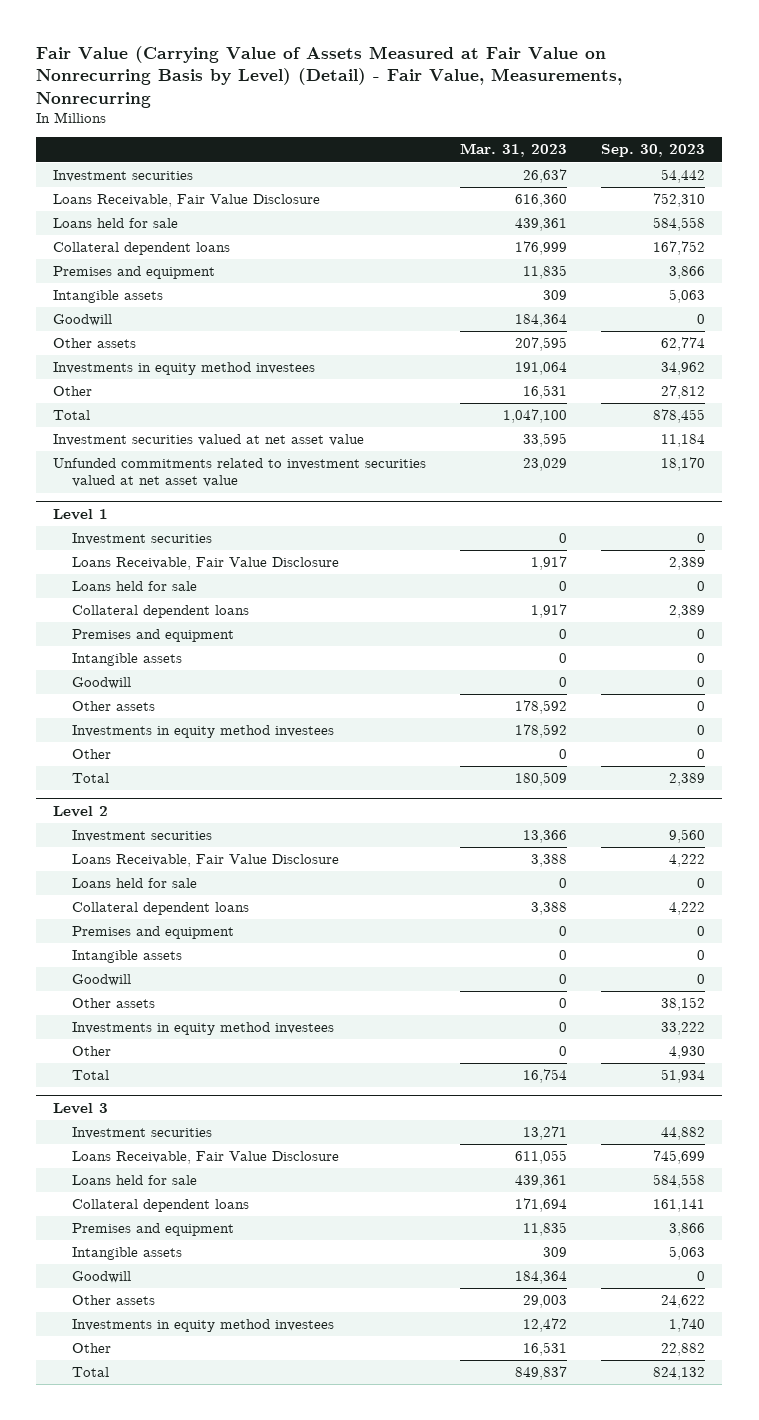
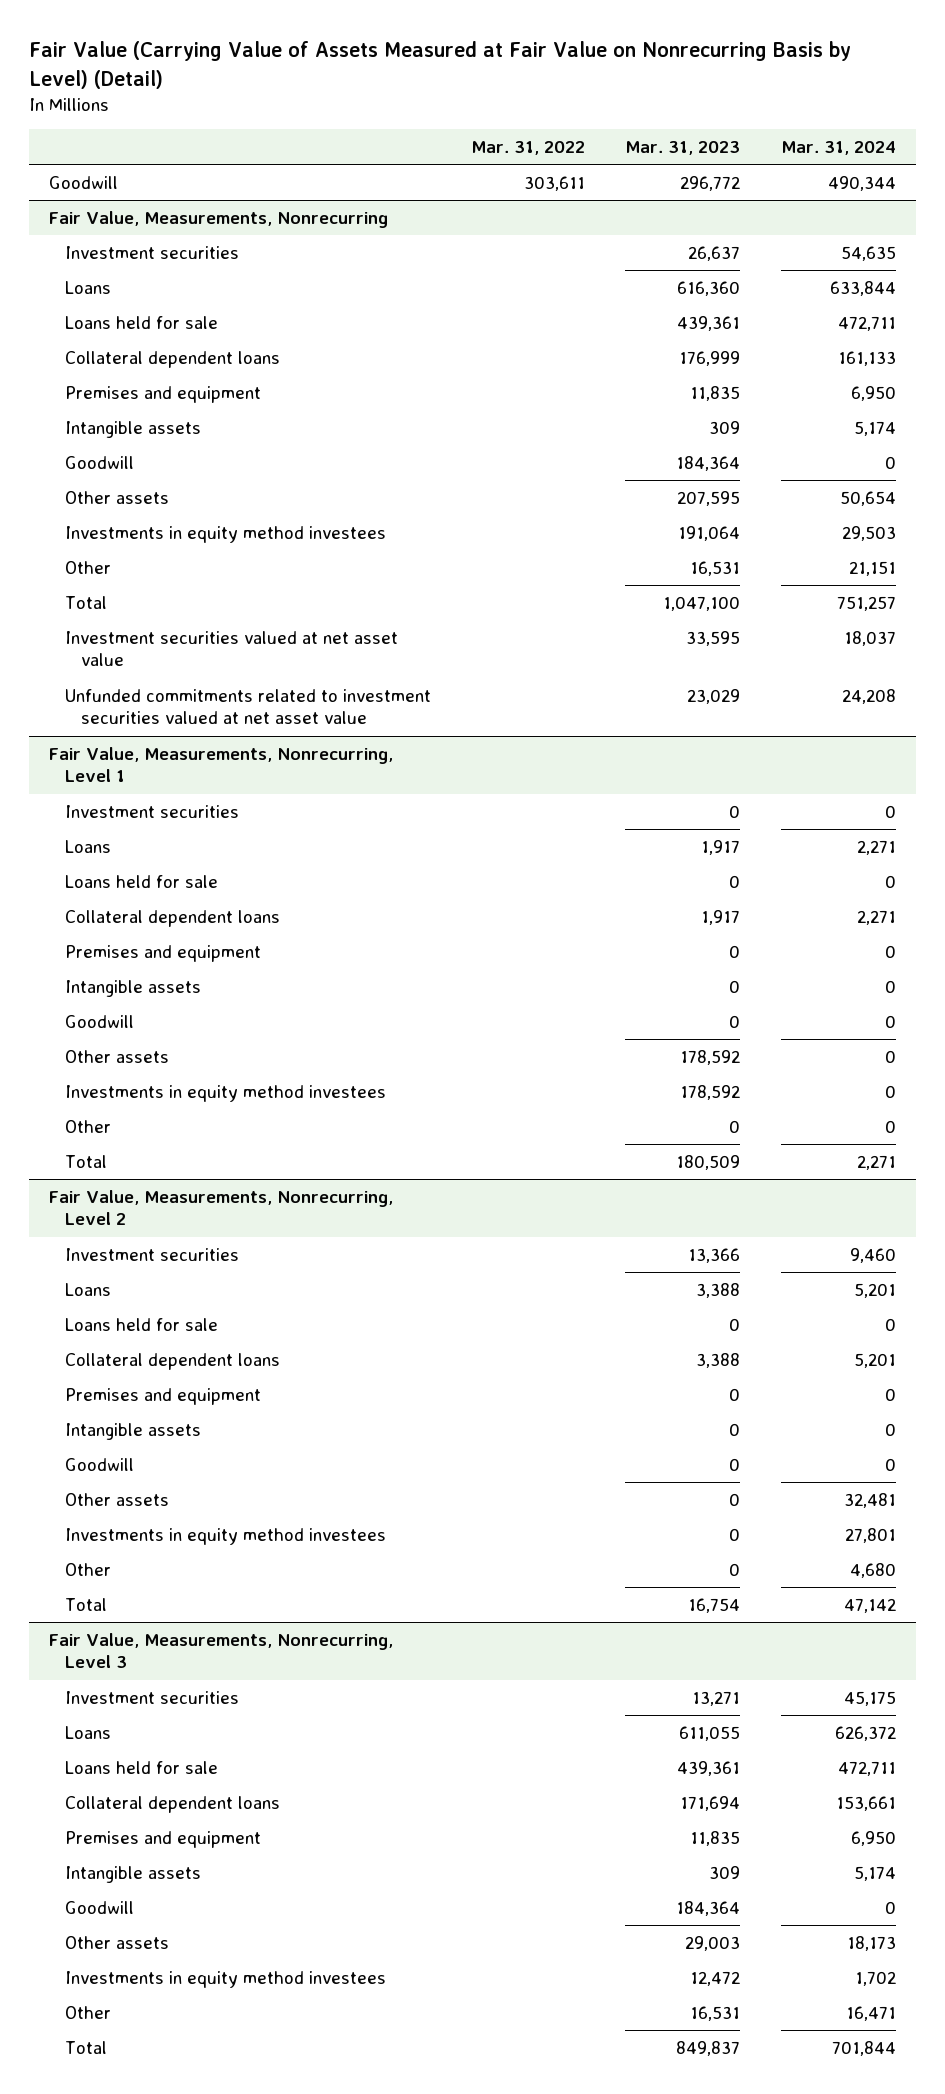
- Fair Value (Carrying Value of Assets Measured at Fair Value on Nonrecurring Basis by Level) (Detail) - Fair Value, Measurements, Nonrecurring
+ Fair Value (Carrying Value of Assets Measured at Fair Value on Nonrecurring Basis by Level) (Detail)
- | Mar. 31, 2023 | Sep. 30, 2023
+ | Mar. 31, 2022 | Mar. 31, 2023 | Mar. 31, 2024
+ Goodwill | 303,611 | 296,772 | 490,344
+ Fair Value, Measurements, Nonrecurring
- Loans Receivable, Fair Value Disclosure | 616,360 | 752,310
+ Loans | | 616,360 | 633,844
- Level 1
+ Fair Value, Measurements, Nonrecurring, Level 1
- Loans Receivable, Fair Value Disclosure | 1,917 | 2,389
+ Loans | | 1,917 | 2,271
- Level 2
+ Fair Value, Measurements, Nonrecurring, Level 2
- Loans Receivable, Fair Value Disclosure | 3,388 | 4,222
+ Loans | | 3,388 | 5,201
- Level 3
+ Fair Value, Measurements, Nonrecurring, Level 3
- Loans Receivable, Fair Value Disclosure | 611,055 | 745,699
+ Loans | | 611,055 | 626,372

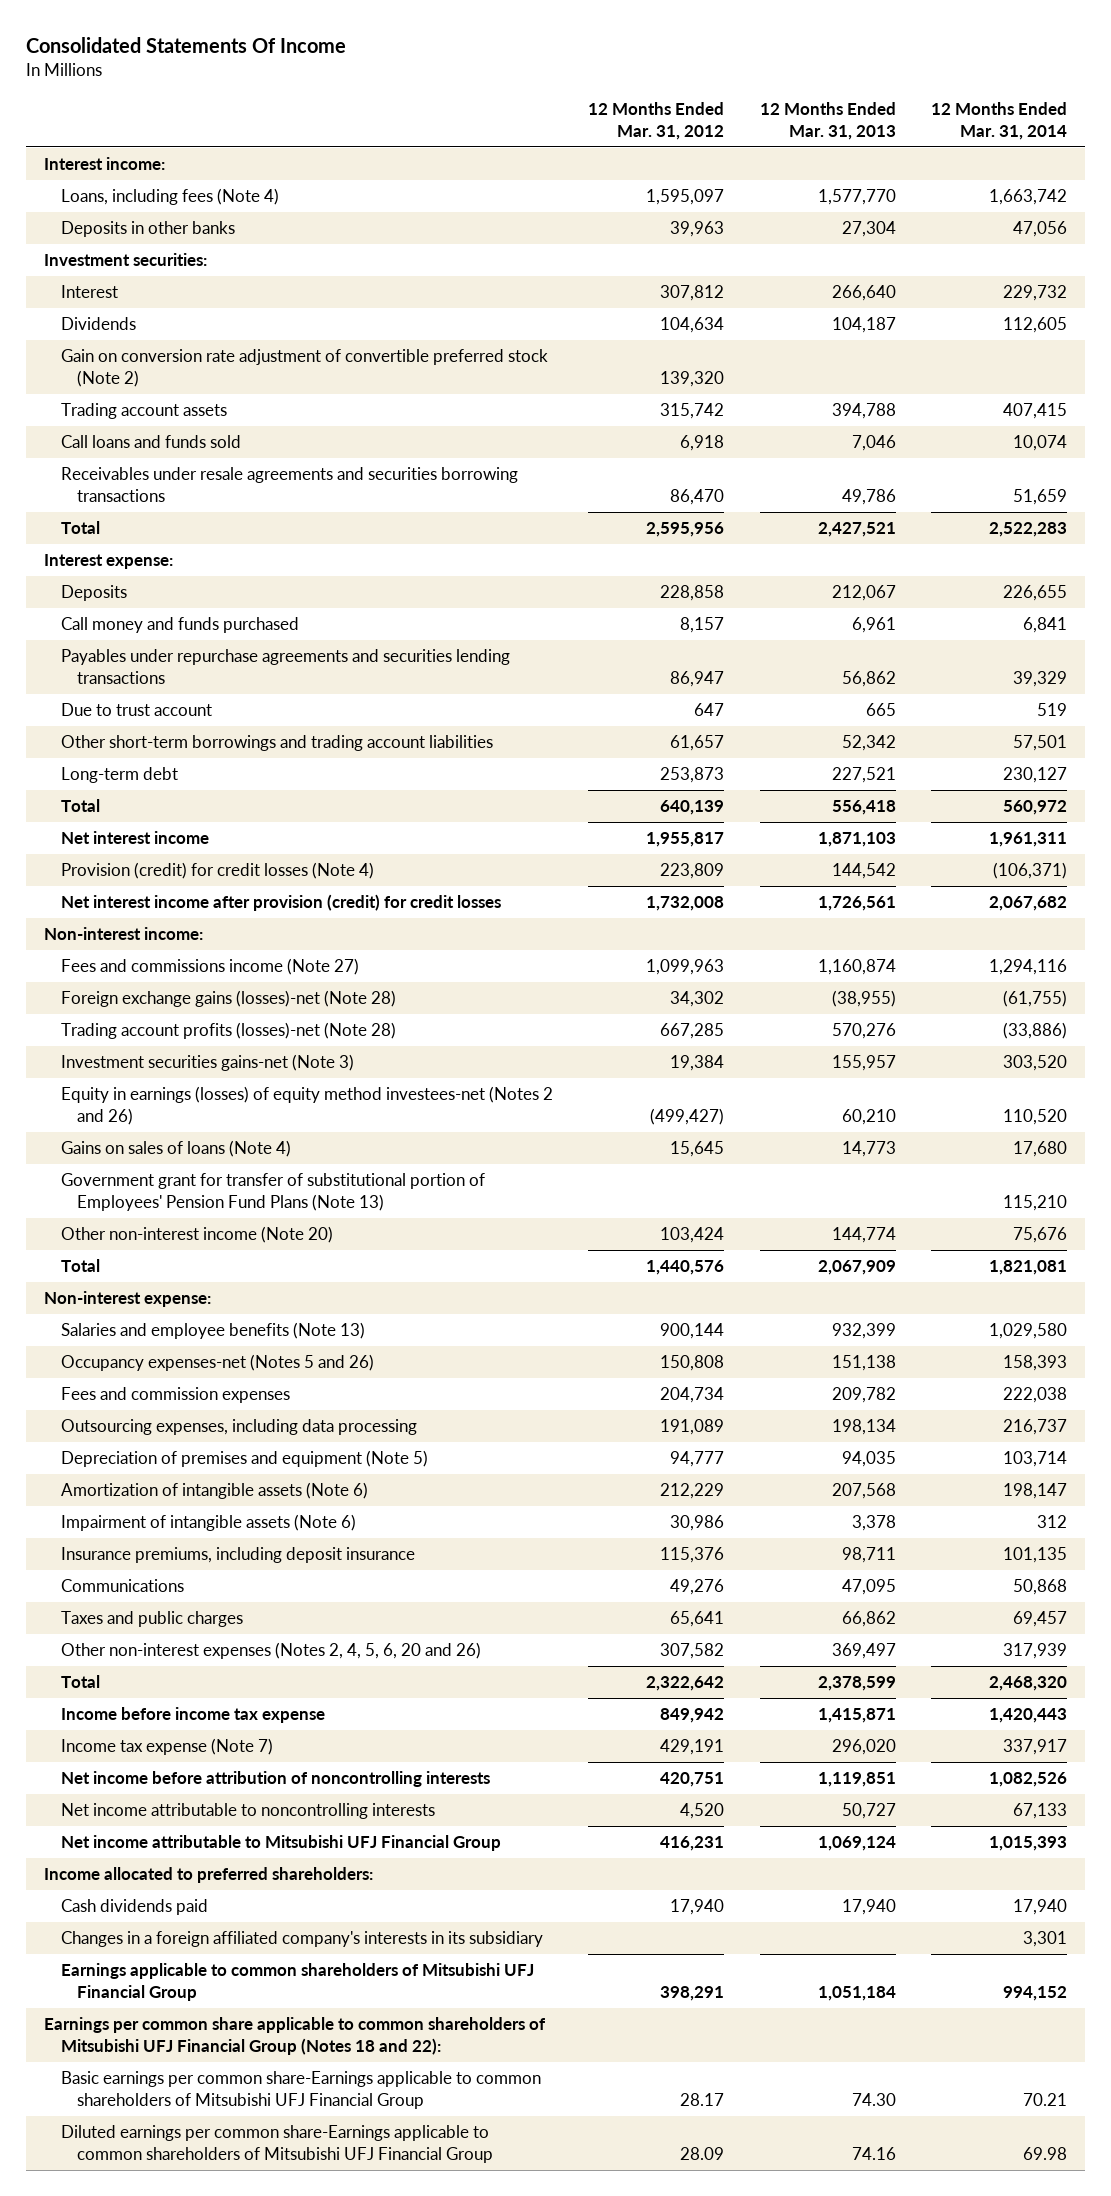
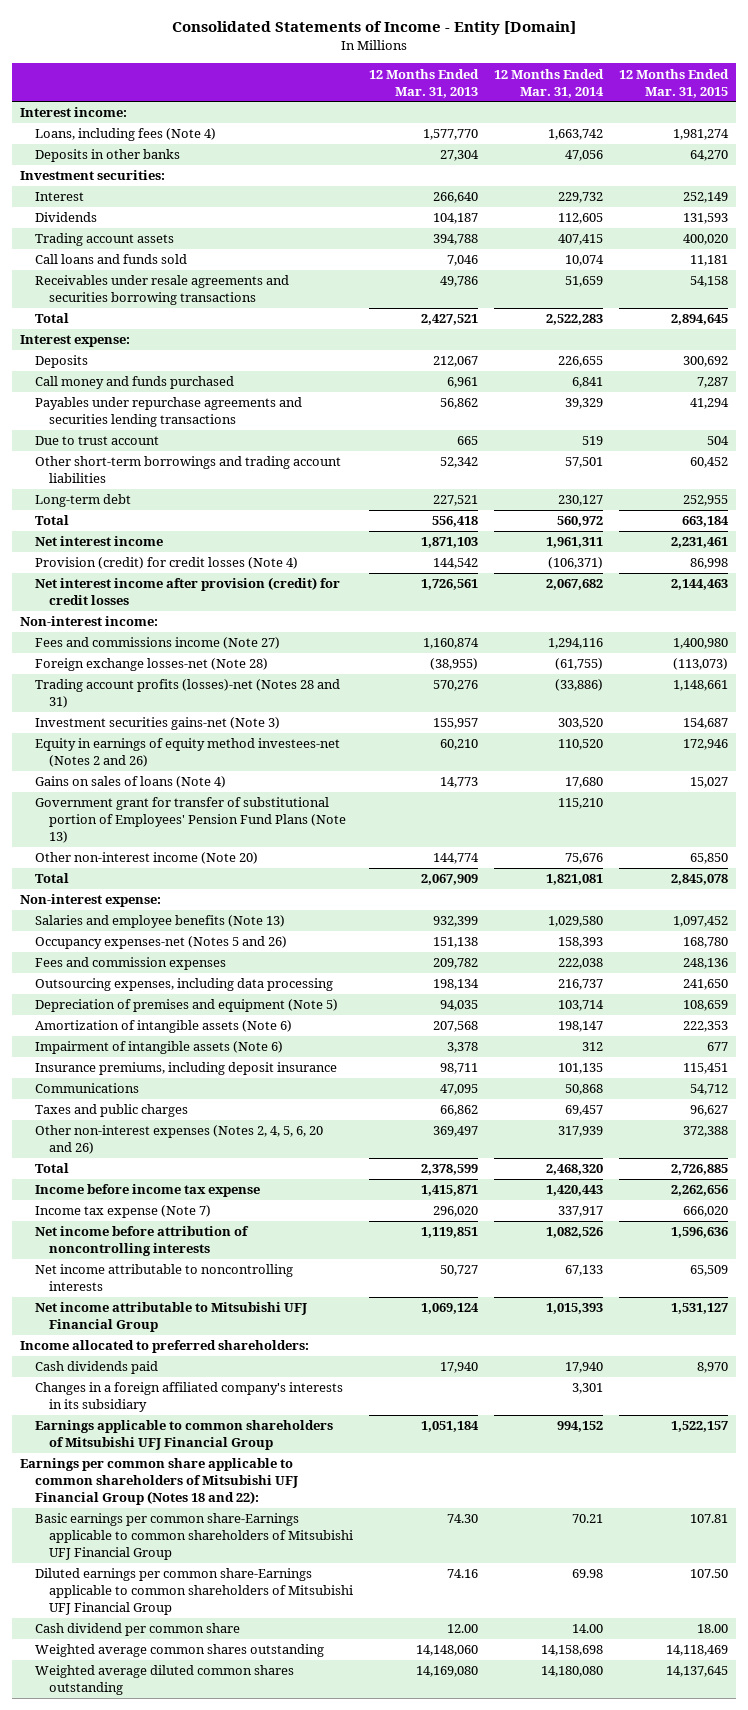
- Consolidated Statements Of Income
+ Consolidated Statements of Income - Entity [Domain]
- | 12 Months Ended Mar. 31, 2012 | 12 Months Ended Mar. 31, 2013 | 12 Months Ended Mar. 31, 2014
+ | 12 Months Ended Mar. 31, 2013 | 12 Months Ended Mar. 31, 2014 | 12 Months Ended Mar. 31, 2015
- Gain on conversion rate adjustment of convertible preferred stock (Note 2) | 139,320 | |
- Foreign exchange gains (losses)-net (Note 28) | 34,302 | (38,955) | (61,755)
- Trading account profits (losses)-net (Note 28) | 667,285 | 570,276 | (33,886)
+ Foreign exchange losses-net (Note 28) | (38,955) | (61,755) | (113,073)
+ Trading account profits (losses)-net (Notes 28 and 31) | 570,276 | (33,886) | 1,148,661
- Equity in earnings (losses) of equity method investees-net (Notes 2 and 26) | (499,427) | 60,210 | 110,520
+ Equity in earnings of equity method investees-net (Notes 2 and 26) | 60,210 | 110,520 | 172,946
+ Cash dividend per common share | 12.00 | 14.00 | 18.00
+ Weighted average common shares outstanding | 14,148,060 | 14,158,698 | 14,118,469
+ Weighted average diluted common shares outstanding | 14,169,080 | 14,180,080 | 14,137,645

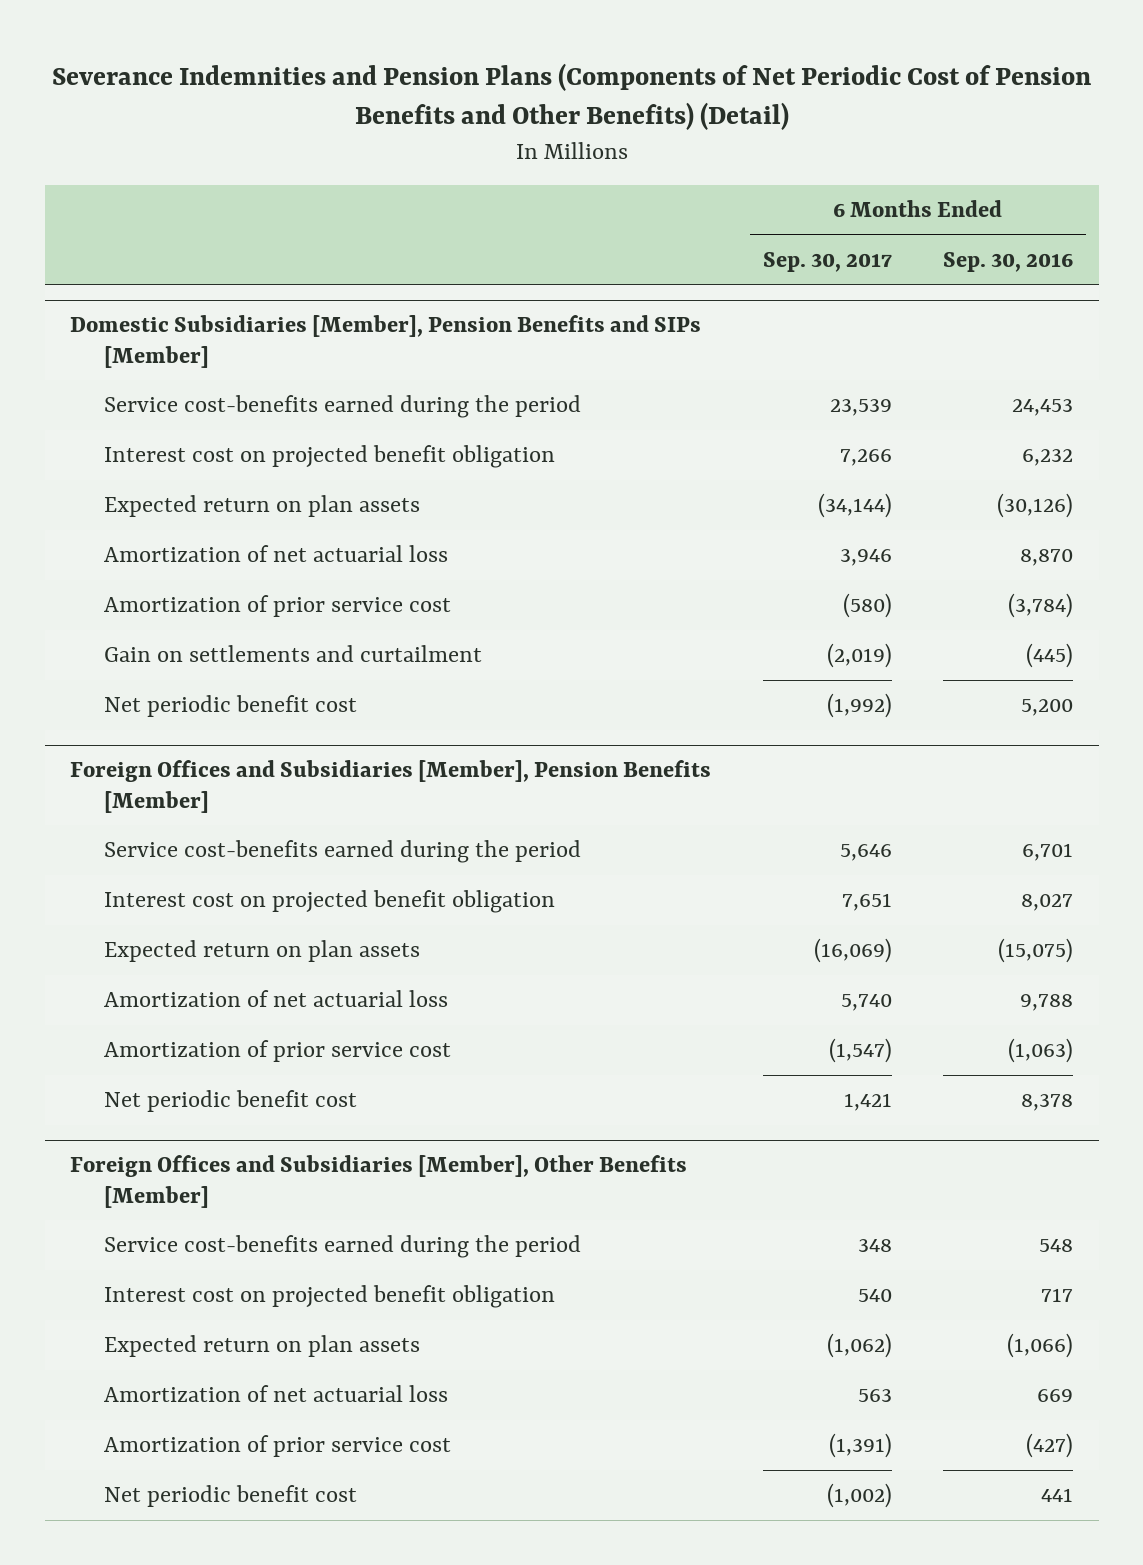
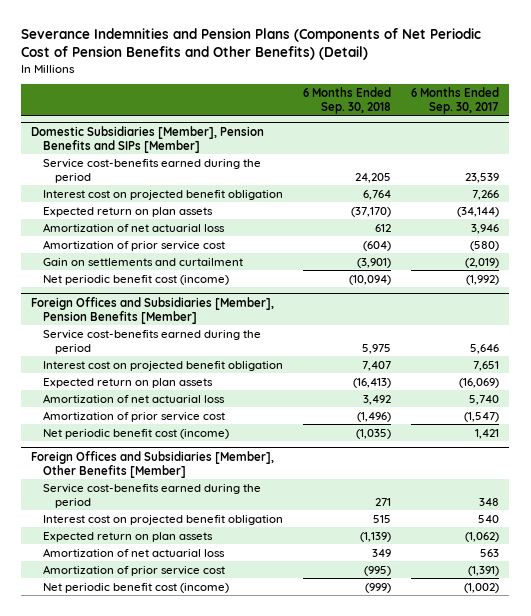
- | 6 Months Ended Sep. 30, 2017 | 6 Months Ended Sep. 30, 2016
+ | 6 Months Ended Sep. 30, 2018 | 6 Months Ended Sep. 30, 2017
@ Domestic Subsidiaries [Member], Pension Benefits and SIPs [Member]
- Net periodic benefit cost | (1,992) | 5,200
+ Net periodic benefit cost (income) | (10,094) | (1,992)
@ Foreign Offices and Subsidiaries [Member], Pension Benefits [Member]
- Net periodic benefit cost | 1,421 | 8,378
+ Net periodic benefit cost (income) | (1,035) | 1,421
@ Foreign Offices and Subsidiaries [Member], Other Benefits [Member]
- Net periodic benefit cost | (1,002) | 441
+ Net periodic benefit cost (income) | (999) | (1,002)

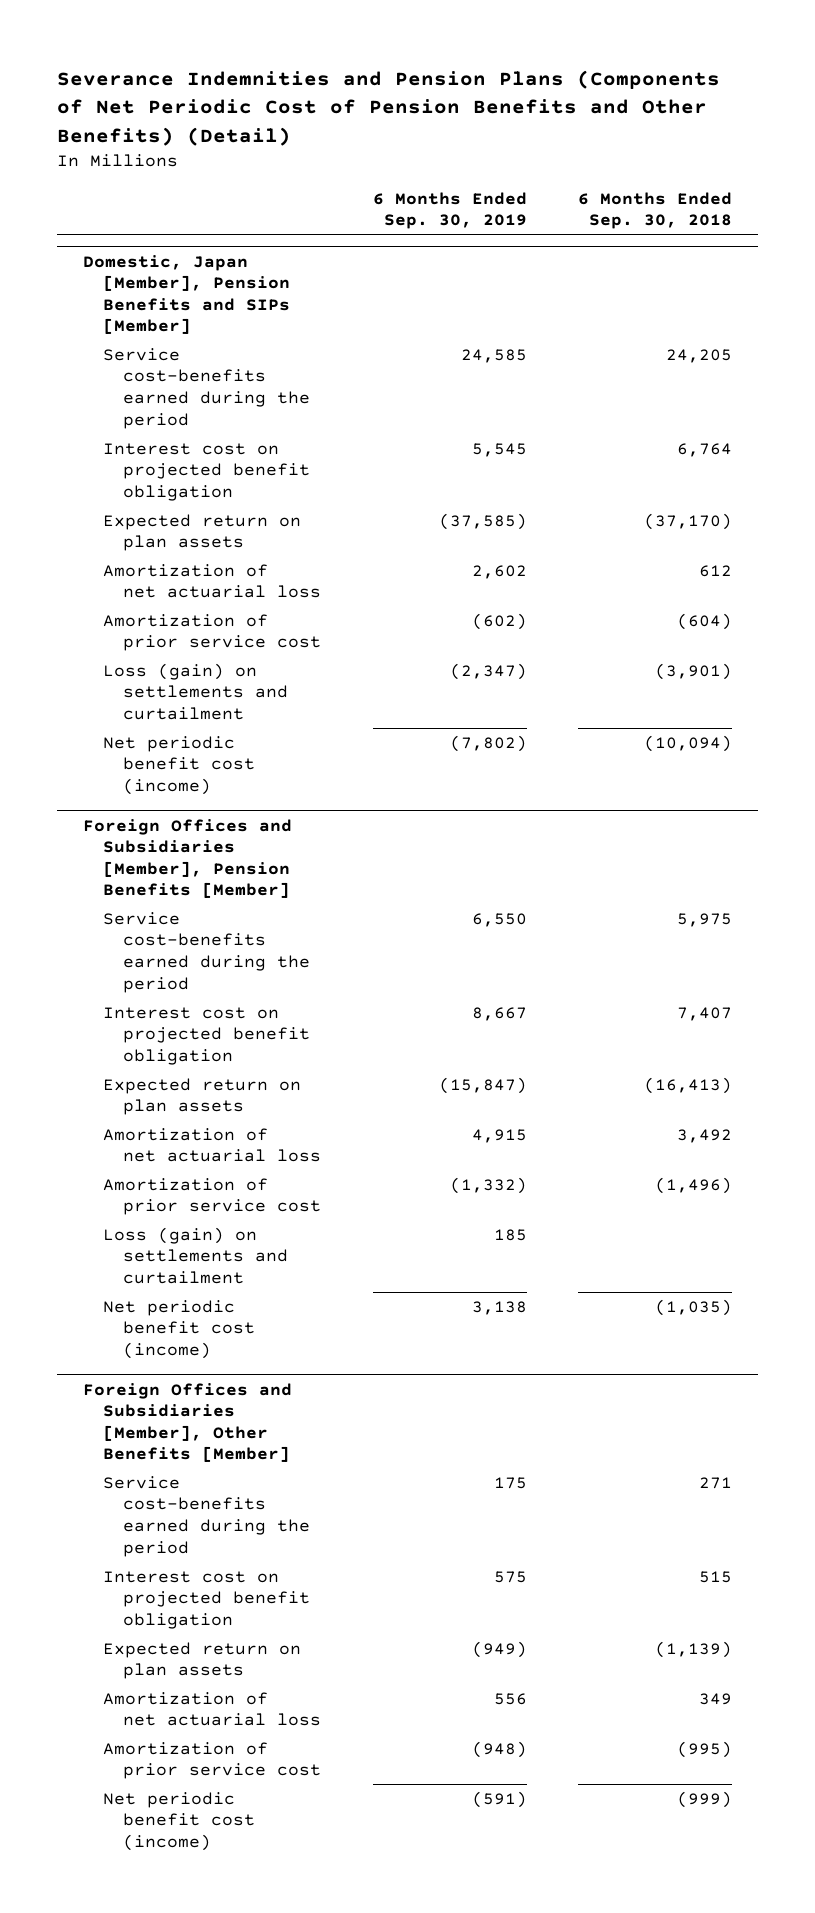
- | 6 Months Ended Sep. 30, 2018 | 6 Months Ended Sep. 30, 2017
+ | 6 Months Ended Sep. 30, 2019 | 6 Months Ended Sep. 30, 2018
- Domestic Subsidiaries [Member], Pension Benefits and SIPs [Member]
+ Domestic, Japan [Member], Pension Benefits and SIPs [Member]
- Gain on settlements and curtailment | (3,901) | (2,019)
+ Loss (gain) on settlements and curtailment | (2,347) | (3,901)
@ Foreign Offices and Subsidiaries [Member], Pension Benefits [Member]
+ Loss (gain) on settlements and curtailment | 185 |

